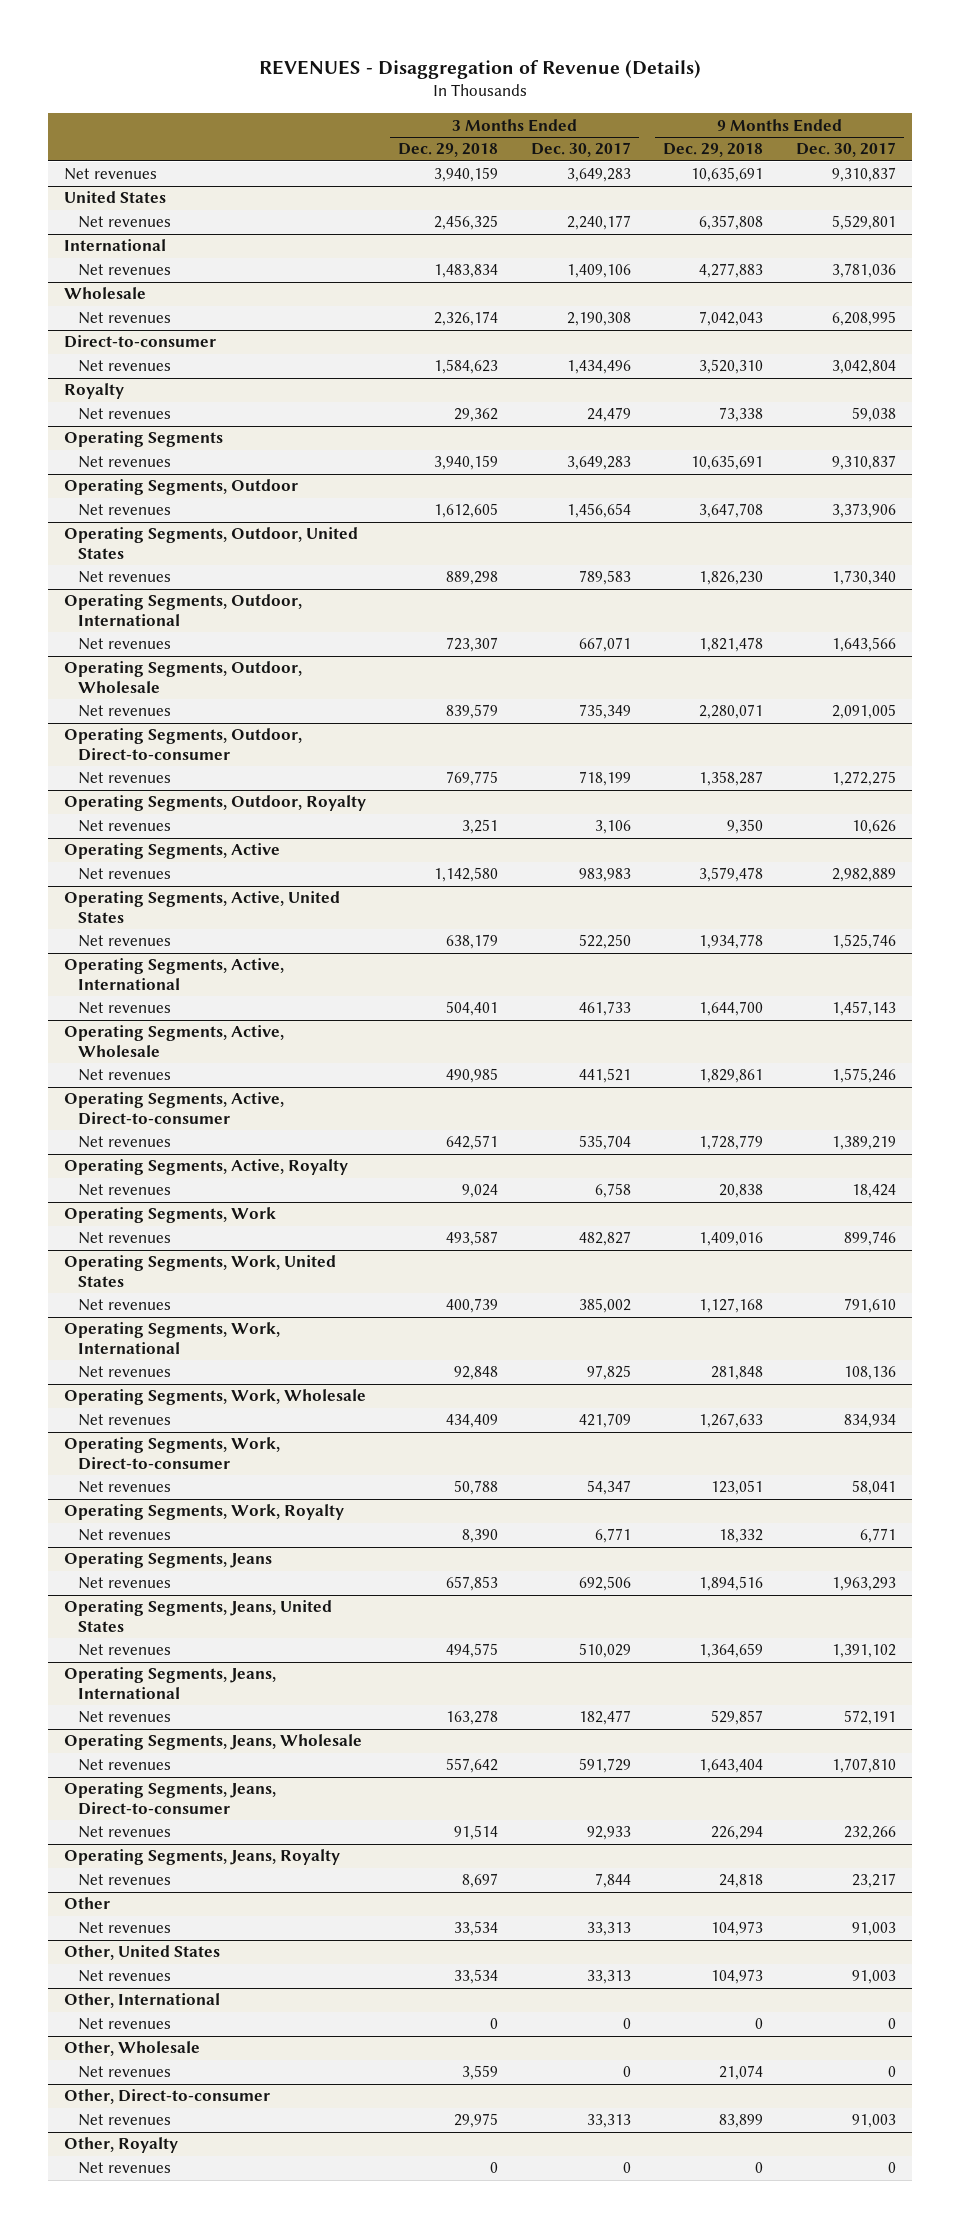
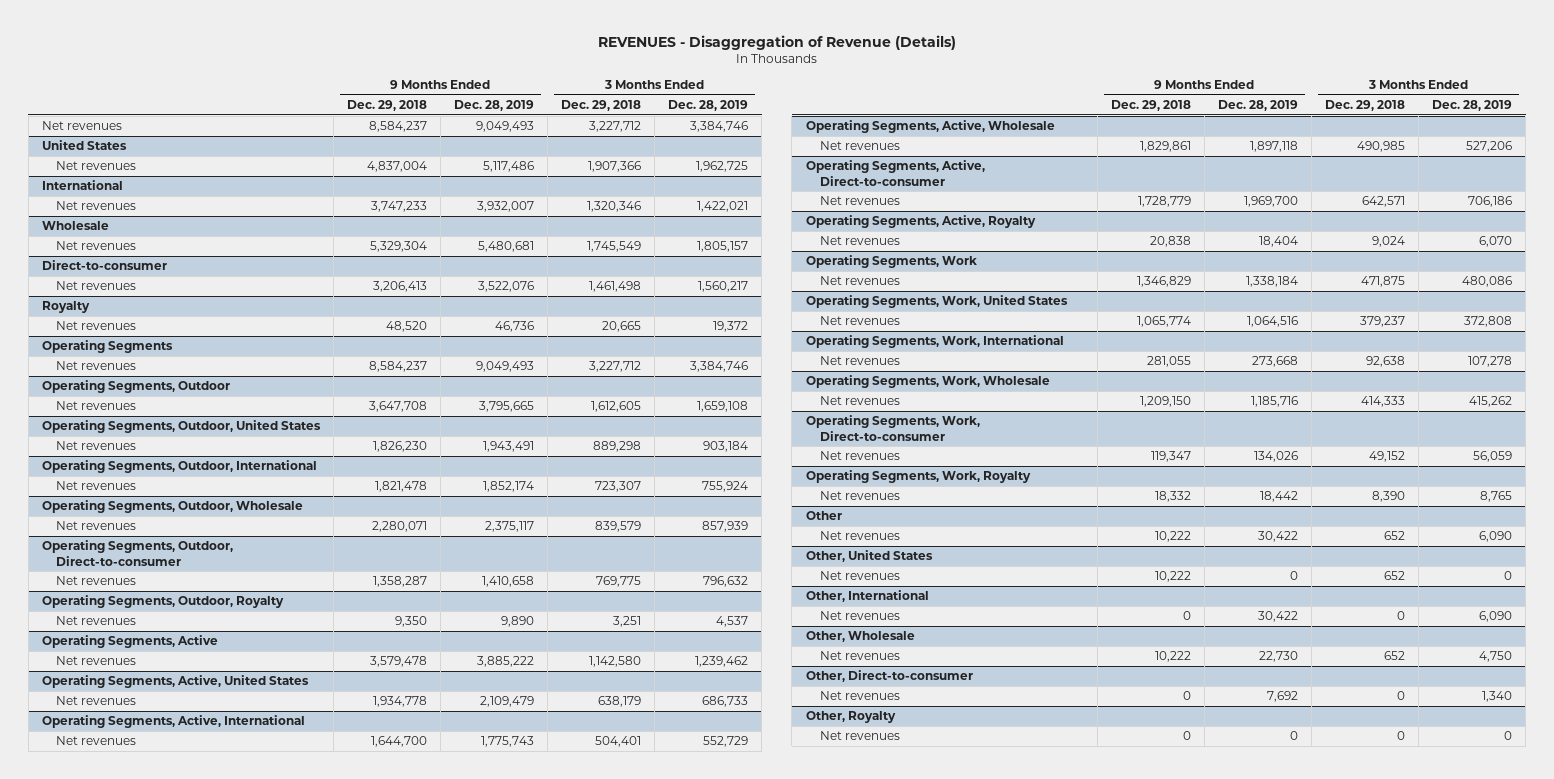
- | 3 Months Ended Dec. 29, 2018 | 3 Months Ended Dec. 30, 2017 | 9 Months Ended Dec. 29, 2018 | 9 Months Ended Dec. 30, 2017
+ | 9 Months Ended Dec. 29, 2018 | 9 Months Ended Dec. 28, 2019 | 3 Months Ended Dec. 29, 2018 | 3 Months Ended Dec. 28, 2019
- Net revenues | 3,940,159 | 3,649,283 | 10,635,691 | 9,310,837
+ Net revenues | 8,584,237 | 9,049,493 | 3,227,712 | 3,384,746
@ United States
- Net revenues | 2,456,325 | 2,240,177 | 6,357,808 | 5,529,801
+ Net revenues | 4,837,004 | 5,117,486 | 1,907,366 | 1,962,725
@ International
- Net revenues | 1,483,834 | 1,409,106 | 4,277,883 | 3,781,036
+ Net revenues | 3,747,233 | 3,932,007 | 1,320,346 | 1,422,021
@ Wholesale
- Net revenues | 2,326,174 | 2,190,308 | 7,042,043 | 6,208,995
+ Net revenues | 5,329,304 | 5,480,681 | 1,745,549 | 1,805,157
@ Direct-to-consumer
- Net revenues | 1,584,623 | 1,434,496 | 3,520,310 | 3,042,804
+ Net revenues | 3,206,413 | 3,522,076 | 1,461,498 | 1,560,217
@ Royalty
- Net revenues | 29,362 | 24,479 | 73,338 | 59,038
+ Net revenues | 48,520 | 46,736 | 20,665 | 19,372
@ Operating Segments
- Net revenues | 3,940,159 | 3,649,283 | 10,635,691 | 9,310,837
+ Net revenues | 8,584,237 | 9,049,493 | 3,227,712 | 3,384,746
@ Operating Segments, Work
- Net revenues | 493,587 | 482,827 | 1,409,016 | 899,746
+ Net revenues | 1,346,829 | 1,338,184 | 471,875 | 480,086
@ Operating Segments, Work, United States
- Net revenues | 400,739 | 385,002 | 1,127,168 | 791,610
+ Net revenues | 1,065,774 | 1,064,516 | 379,237 | 372,808
@ Operating Segments, Work, International
- Net revenues | 92,848 | 97,825 | 281,848 | 108,136
+ Net revenues | 281,055 | 273,668 | 92,638 | 107,278
@ Operating Segments, Work, Wholesale
- Net revenues | 434,409 | 421,709 | 1,267,633 | 834,934
+ Net revenues | 1,209,150 | 1,185,716 | 414,333 | 415,262
@ Operating Segments, Work, Direct-to-consumer
- Net revenues | 50,788 | 54,347 | 123,051 | 58,041
+ Net revenues | 119,347 | 134,026 | 49,152 | 56,059
- Operating Segments, Jeans
- Net revenues | 657,853 | 692,506 | 1,894,516 | 1,963,293
- Operating Segments, Jeans, United States
- Net revenues | 494,575 | 510,029 | 1,364,659 | 1,391,102
- Operating Segments, Jeans, International
- Net revenues | 163,278 | 182,477 | 529,857 | 572,191
- Operating Segments, Jeans, Wholesale
- Net revenues | 557,642 | 591,729 | 1,643,404 | 1,707,810
- Operating Segments, Jeans, Direct-to-consumer
- Net revenues | 91,514 | 92,933 | 226,294 | 232,266
- Operating Segments, Jeans, Royalty
- Net revenues | 8,697 | 7,844 | 24,818 | 23,217
@ Other
- Net revenues | 33,534 | 33,313 | 104,973 | 91,003
+ Net revenues | 10,222 | 30,422 | 652 | 6,090
@ Other, United States
- Net revenues | 33,534 | 33,313 | 104,973 | 91,003
+ Net revenues | 10,222 | 0 | 652 | 0
@ Other, Wholesale
- Net revenues | 3,559 | 0 | 21,074 | 0
+ Net revenues | 10,222 | 22,730 | 652 | 4,750
@ Other, Direct-to-consumer
- Net revenues | 29,975 | 33,313 | 83,899 | 91,003
+ Net revenues | 0 | 7,692 | 0 | 1,340

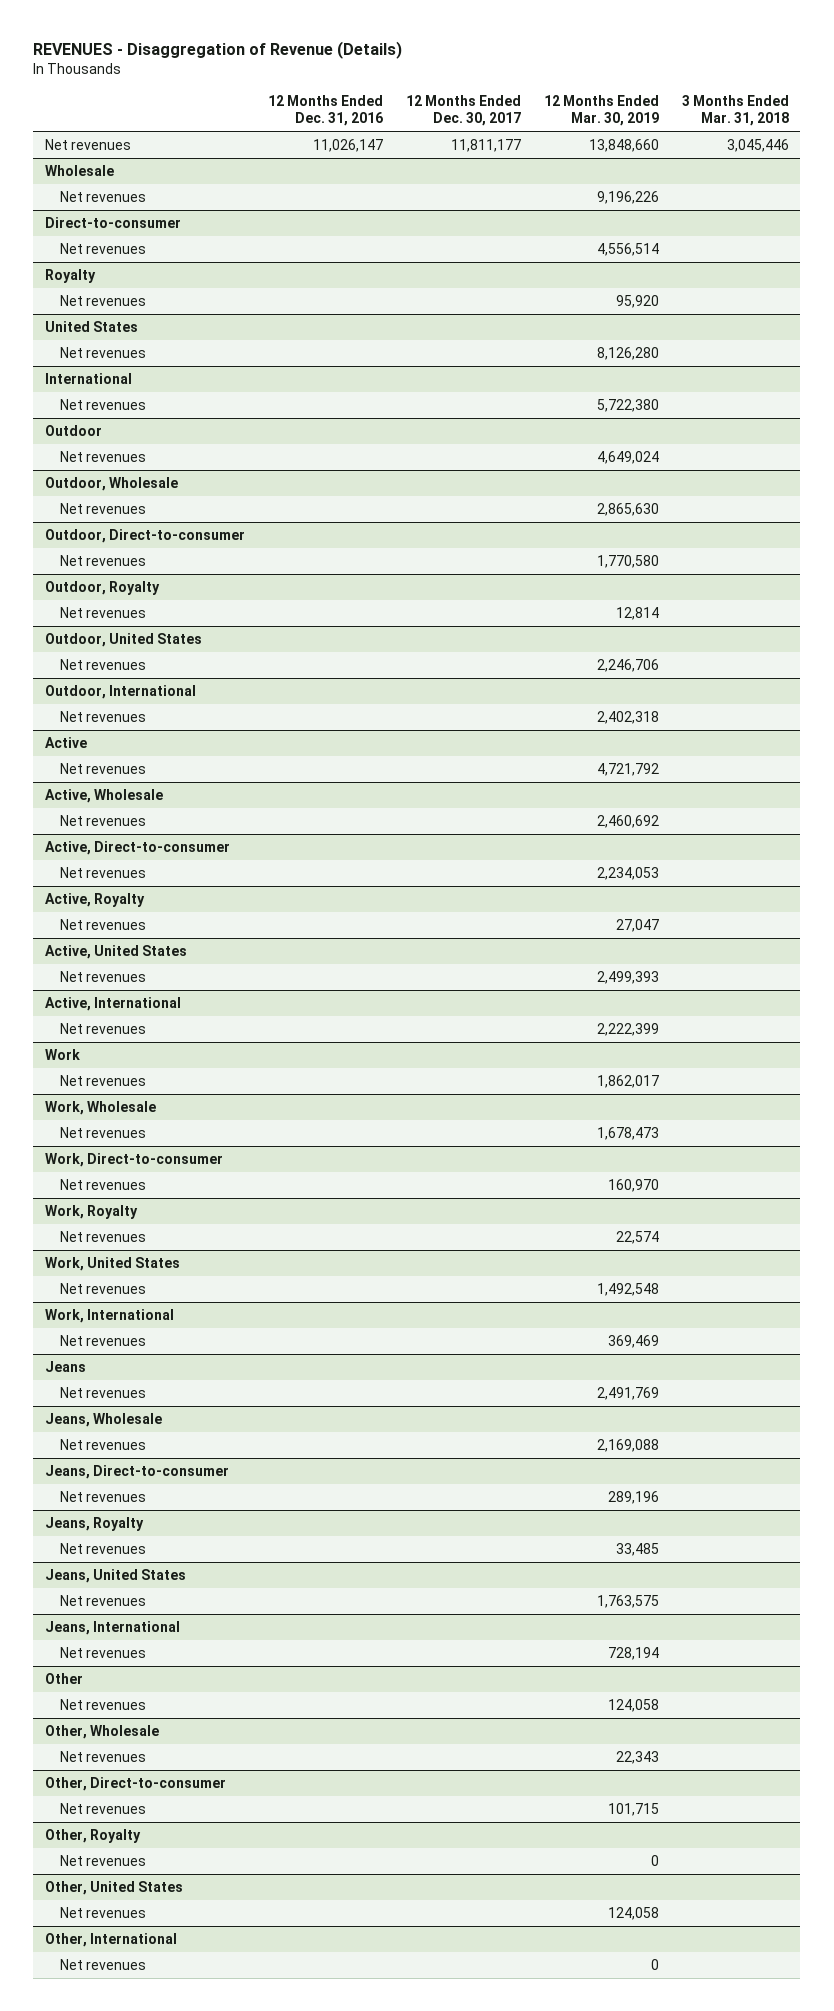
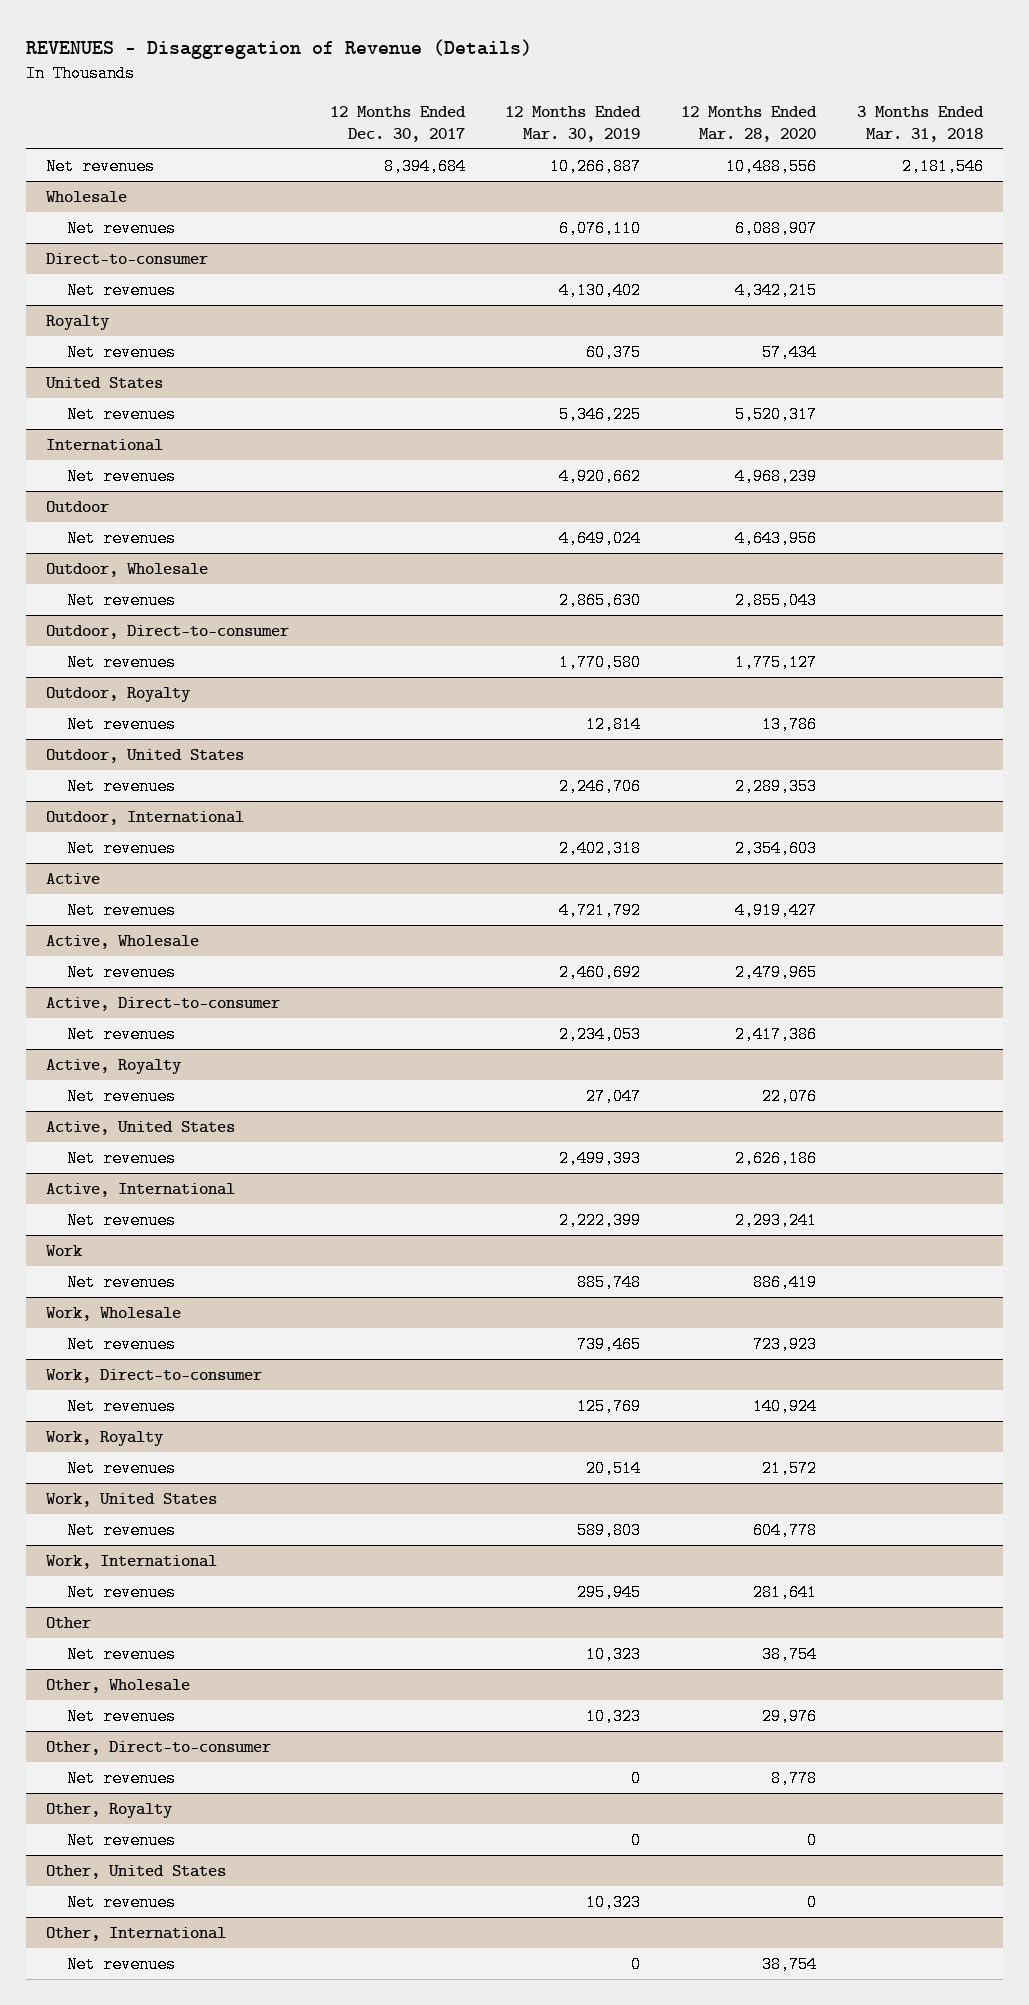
- | 12 Months Ended Dec. 31, 2016 | 12 Months Ended Dec. 30, 2017 | 12 Months Ended Mar. 30, 2019 | 3 Months Ended Mar. 31, 2018
+ | 12 Months Ended Dec. 30, 2017 | 12 Months Ended Mar. 30, 2019 | 12 Months Ended Mar. 28, 2020 | 3 Months Ended Mar. 31, 2018
- Net revenues | 11,026,147 | 11,811,177 | 13,848,660 | 3,045,446
+ Net revenues | 8,394,684 | 10,266,887 | 10,488,556 | 2,181,546
@ Wholesale
- Net revenues | | | 9,196,226 |
+ Net revenues | | 6,076,110 | 6,088,907 |
@ Direct-to-consumer
- Net revenues | | | 4,556,514 |
+ Net revenues | | 4,130,402 | 4,342,215 |
@ Royalty
- Net revenues | | | 95,920 |
+ Net revenues | | 60,375 | 57,434 |
@ United States
- Net revenues | | | 8,126,280 |
+ Net revenues | | 5,346,225 | 5,520,317 |
@ International
- Net revenues | | | 5,722,380 |
+ Net revenues | | 4,920,662 | 4,968,239 |
@ Work
- Net revenues | | | 1,862,017 |
+ Net revenues | | 885,748 | 886,419 |
@ Work, Wholesale
- Net revenues | | | 1,678,473 |
+ Net revenues | | 739,465 | 723,923 |
@ Work, Direct-to-consumer
- Net revenues | | | 160,970 |
+ Net revenues | | 125,769 | 140,924 |
@ Work, Royalty
- Net revenues | | | 22,574 |
+ Net revenues | | 20,514 | 21,572 |
@ Work, United States
- Net revenues | | | 1,492,548 |
+ Net revenues | | 589,803 | 604,778 |
@ Work, International
- Net revenues | | | 369,469 |
- Jeans
- Net revenues | | | 2,491,769 |
- Jeans, Wholesale
- Net revenues | | | 2,169,088 |
- Jeans, Direct-to-consumer
- Net revenues | | | 289,196 |
- Jeans, Royalty
- Net revenues | | | 33,485 |
- Jeans, United States
- Net revenues | | | 1,763,575 |
- Jeans, International
- Net revenues | | | 728,194 |
@ Work, International
+ Net revenues | | 295,945 | 281,641 |
@ Other
- Net revenues | | | 124,058 |
+ Net revenues | | 10,323 | 38,754 |
@ Other, Wholesale
- Net revenues | | | 22,343 |
+ Net revenues | | 10,323 | 29,976 |
@ Other, Direct-to-consumer
- Net revenues | | | 101,715 |
+ Net revenues | | 0 | 8,778 |
@ Other, United States
- Net revenues | | | 124,058 |
+ Net revenues | | 10,323 | 0 |

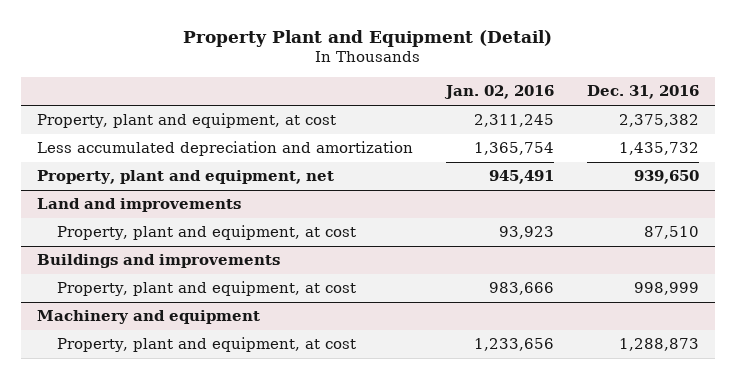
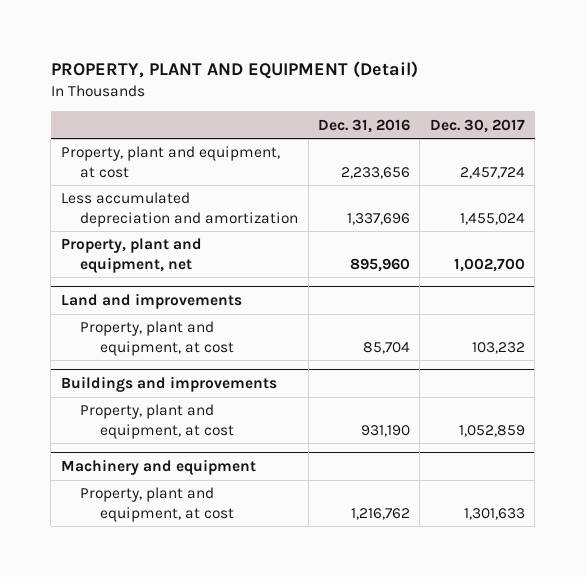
- Property Plant and Equipment (Detail)
+ PROPERTY, PLANT AND EQUIPMENT (Detail)
- | Jan. 02, 2016 | Dec. 31, 2016
+ | Dec. 31, 2016 | Dec. 30, 2017
- Property, plant and equipment, at cost | 2,311,245 | 2,375,382
- Less accumulated depreciation and amortization | 1,365,754 | 1,435,732
- Property, plant and equipment, net | 945,491 | 939,650
+ Property, plant and equipment, at cost | 2,233,656 | 2,457,724
+ Less accumulated depreciation and amortization | 1,337,696 | 1,455,024
+ Property, plant and equipment, net | 895,960 | 1,002,700
@ Land and improvements
- Property, plant and equipment, at cost | 93,923 | 87,510
+ Property, plant and equipment, at cost | 85,704 | 103,232
@ Buildings and improvements
- Property, plant and equipment, at cost | 983,666 | 998,999
+ Property, plant and equipment, at cost | 931,190 | 1,052,859
@ Machinery and equipment
- Property, plant and equipment, at cost | 1,233,656 | 1,288,873
+ Property, plant and equipment, at cost | 1,216,762 | 1,301,633

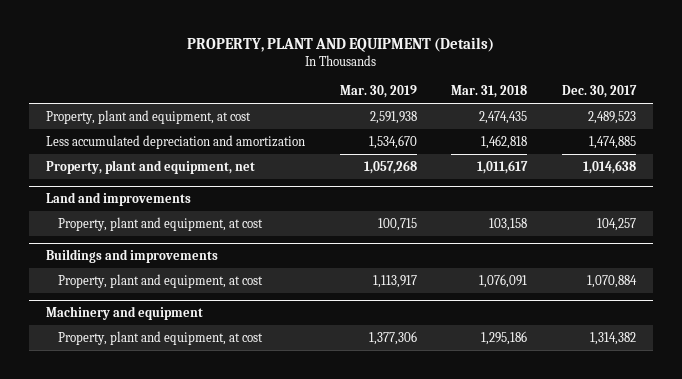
- PROPERTY, PLANT AND EQUIPMENT (Detail)
+ PROPERTY, PLANT AND EQUIPMENT (Details)
- | Dec. 31, 2016 | Dec. 30, 2017
+ | Mar. 30, 2019 | Mar. 31, 2018 | Dec. 30, 2017
- Property, plant and equipment, at cost | 2,233,656 | 2,457,724
- Less accumulated depreciation and amortization | 1,337,696 | 1,455,024
- Property, plant and equipment, net | 895,960 | 1,002,700
+ Property, plant and equipment, at cost | 2,591,938 | 2,474,435 | 2,489,523
+ Less accumulated depreciation and amortization | 1,534,670 | 1,462,818 | 1,474,885
+ Property, plant and equipment, net | 1,057,268 | 1,011,617 | 1,014,638
@ Land and improvements
- Property, plant and equipment, at cost | 85,704 | 103,232
+ Property, plant and equipment, at cost | 100,715 | 103,158 | 104,257
@ Buildings and improvements
- Property, plant and equipment, at cost | 931,190 | 1,052,859
+ Property, plant and equipment, at cost | 1,113,917 | 1,076,091 | 1,070,884
@ Machinery and equipment
- Property, plant and equipment, at cost | 1,216,762 | 1,301,633
+ Property, plant and equipment, at cost | 1,377,306 | 1,295,186 | 1,314,382

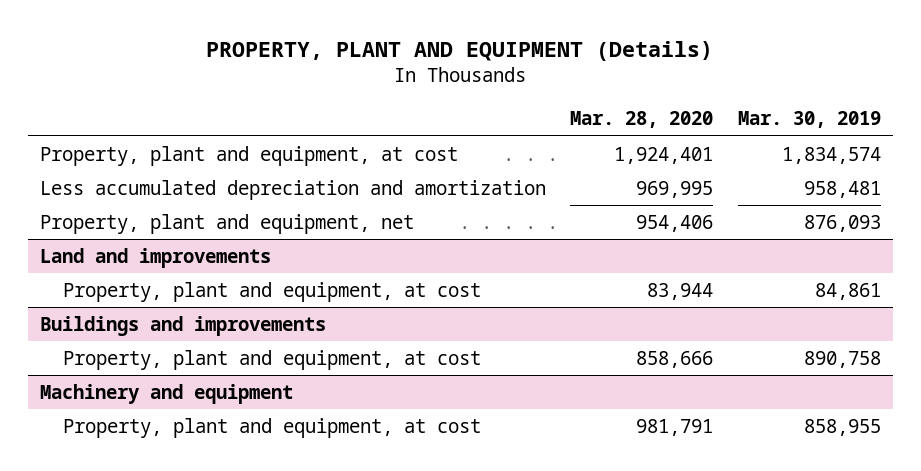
- | Mar. 30, 2019 | Mar. 31, 2018 | Dec. 30, 2017
+ | Mar. 28, 2020 | Mar. 30, 2019
- Property, plant and equipment, at cost | 2,591,938 | 2,474,435 | 2,489,523
- Less accumulated depreciation and amortization | 1,534,670 | 1,462,818 | 1,474,885
- Property, plant and equipment, net | 1,057,268 | 1,011,617 | 1,014,638
+ Property, plant and equipment, at cost | 1,924,401 | 1,834,574
+ Less accumulated depreciation and amortization | 969,995 | 958,481
+ Property, plant and equipment, net | 954,406 | 876,093
@ Land and improvements
- Property, plant and equipment, at cost | 100,715 | 103,158 | 104,257
+ Property, plant and equipment, at cost | 83,944 | 84,861
@ Buildings and improvements
- Property, plant and equipment, at cost | 1,113,917 | 1,076,091 | 1,070,884
+ Property, plant and equipment, at cost | 858,666 | 890,758
@ Machinery and equipment
- Property, plant and equipment, at cost | 1,377,306 | 1,295,186 | 1,314,382
+ Property, plant and equipment, at cost | 981,791 | 858,955

